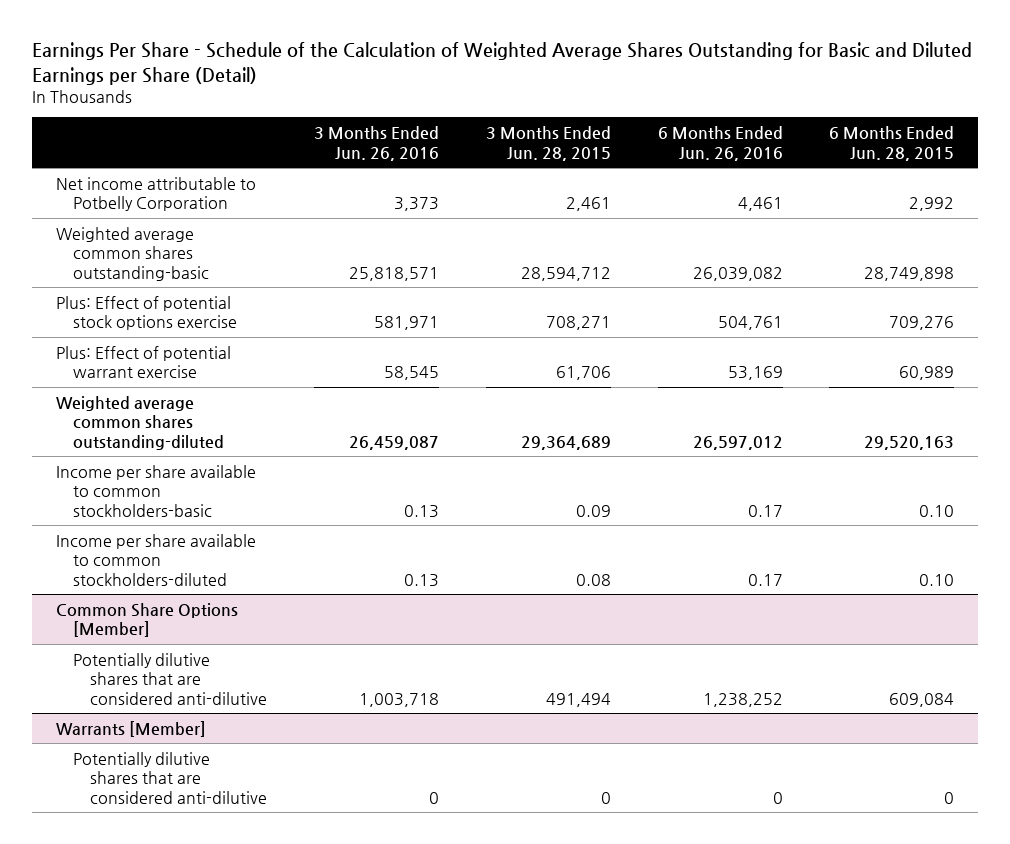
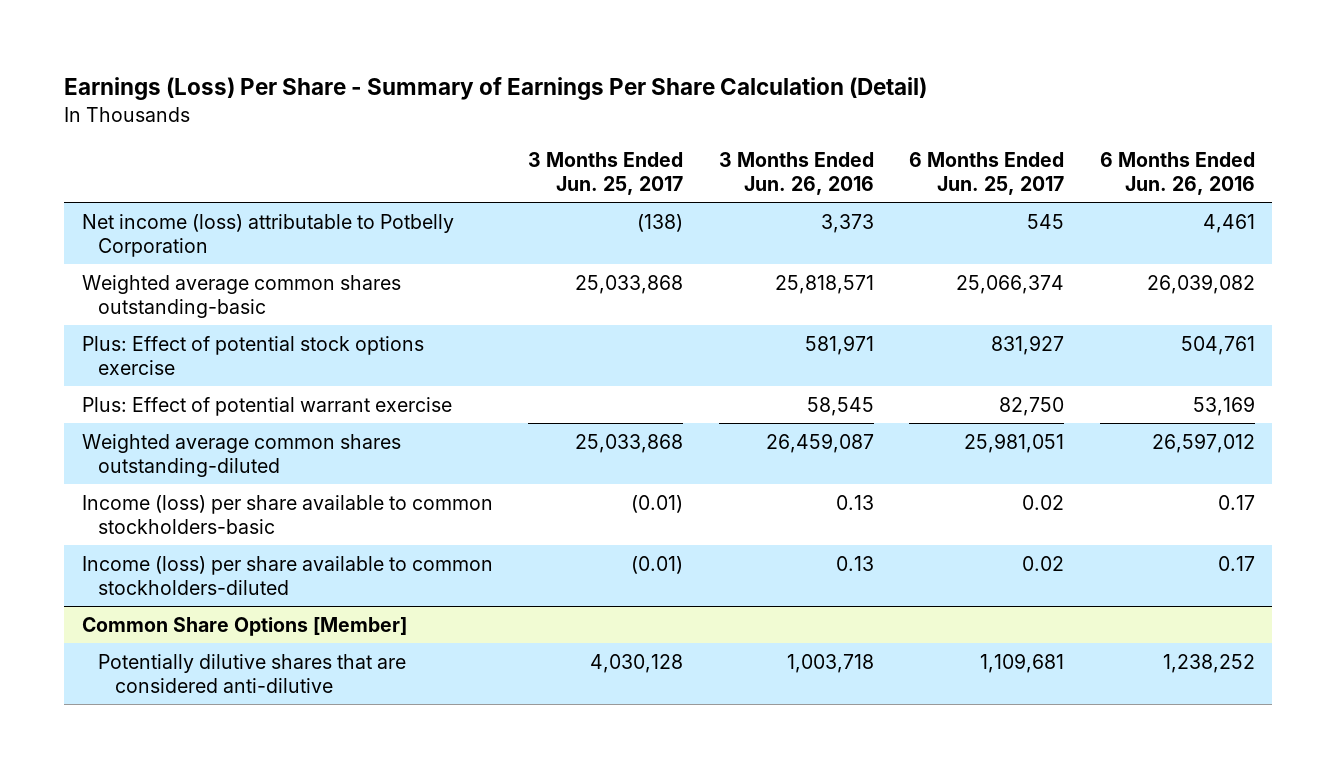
- Earnings Per Share - Schedule of the Calculation of Weighted Average Shares Outstanding for Basic and Diluted Earnings per Share (Detail)
+ Earnings (Loss) Per Share - Summary of Earnings Per Share Calculation (Detail)
- | 3 Months Ended Jun. 26, 2016 | 3 Months Ended Jun. 28, 2015 | 6 Months Ended Jun. 26, 2016 | 6 Months Ended Jun. 28, 2015
+ | 3 Months Ended Jun. 25, 2017 | 3 Months Ended Jun. 26, 2016 | 6 Months Ended Jun. 25, 2017 | 6 Months Ended Jun. 26, 2016
- Net income attributable to Potbelly Corporation | 3,373 | 2,461 | 4,461 | 2,992
+ Net income (loss) attributable to Potbelly Corporation | (138) | 3,373 | 545 | 4,461
- Income per share available to common stockholders-basic | 0.13 | 0.09 | 0.17 | 0.10
- Income per share available to common stockholders-diluted | 0.13 | 0.08 | 0.17 | 0.10
+ Income (loss) per share available to common stockholders-basic | (0.01) | 0.13 | 0.02 | 0.17
+ Income (loss) per share available to common stockholders-diluted | (0.01) | 0.13 | 0.02 | 0.17
- Warrants [Member]
- Potentially dilutive shares that are considered anti-dilutive | 0 | 0 | 0 | 0

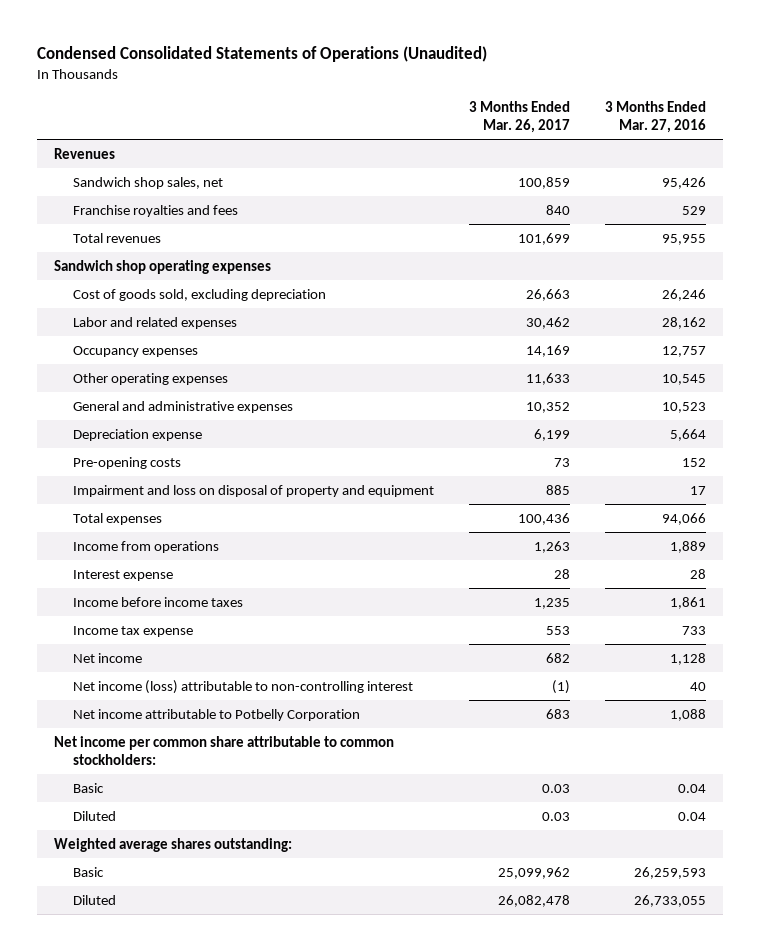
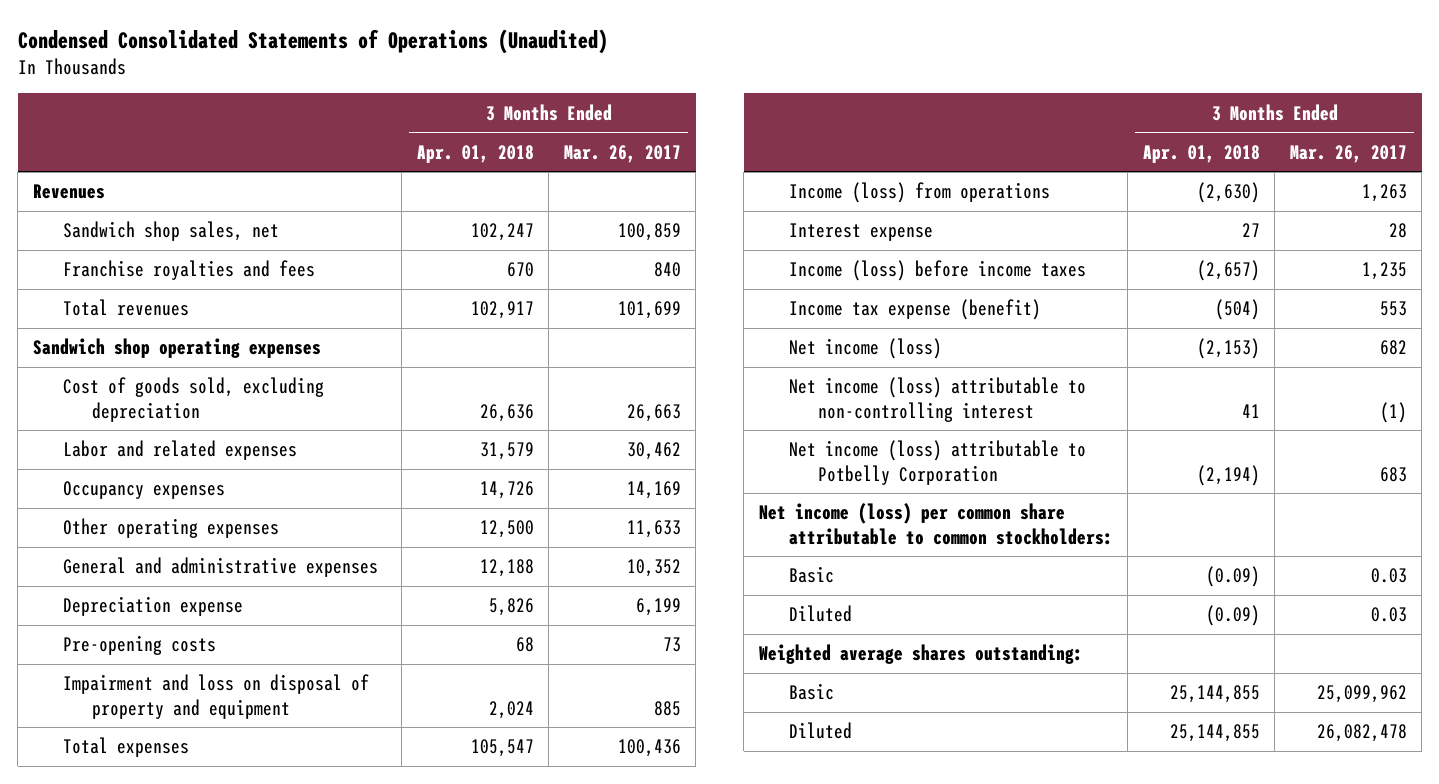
- | 3 Months Ended Mar. 26, 2017 | 3 Months Ended Mar. 27, 2016
+ | 3 Months Ended Apr. 01, 2018 | 3 Months Ended Mar. 26, 2017
- Income from operations | 1,263 | 1,889
+ Income (loss) from operations | (2,630) | 1,263
- Income before income taxes | 1,235 | 1,861
- Income tax expense | 553 | 733
- Net income | 682 | 1,128
+ Income (loss) before income taxes | (2,657) | 1,235
+ Income tax expense (benefit) | (504) | 553
+ Net income (loss) | (2,153) | 682
- Net income attributable to Potbelly Corporation | 683 | 1,088
- Net income per common share attributable to common stockholders:
+ Net income (loss) attributable to Potbelly Corporation | (2,194) | 683
+ Net income (loss) per common share attributable to common stockholders:

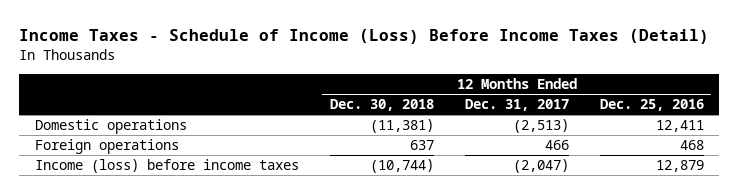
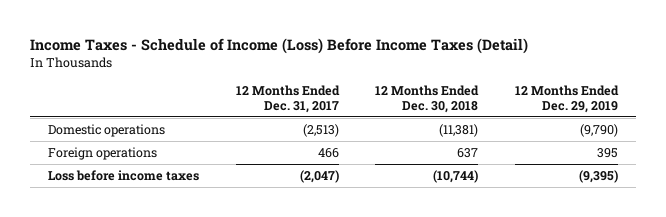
- | 12 Months Ended Dec. 30, 2018 | 12 Months Ended Dec. 31, 2017 | 12 Months Ended Dec. 25, 2016
+ | 12 Months Ended Dec. 31, 2017 | 12 Months Ended Dec. 30, 2018 | 12 Months Ended Dec. 29, 2019
- Income (loss) before income taxes | (10,744) | (2,047) | 12,879
+ Loss before income taxes | (2,047) | (10,744) | (9,395)

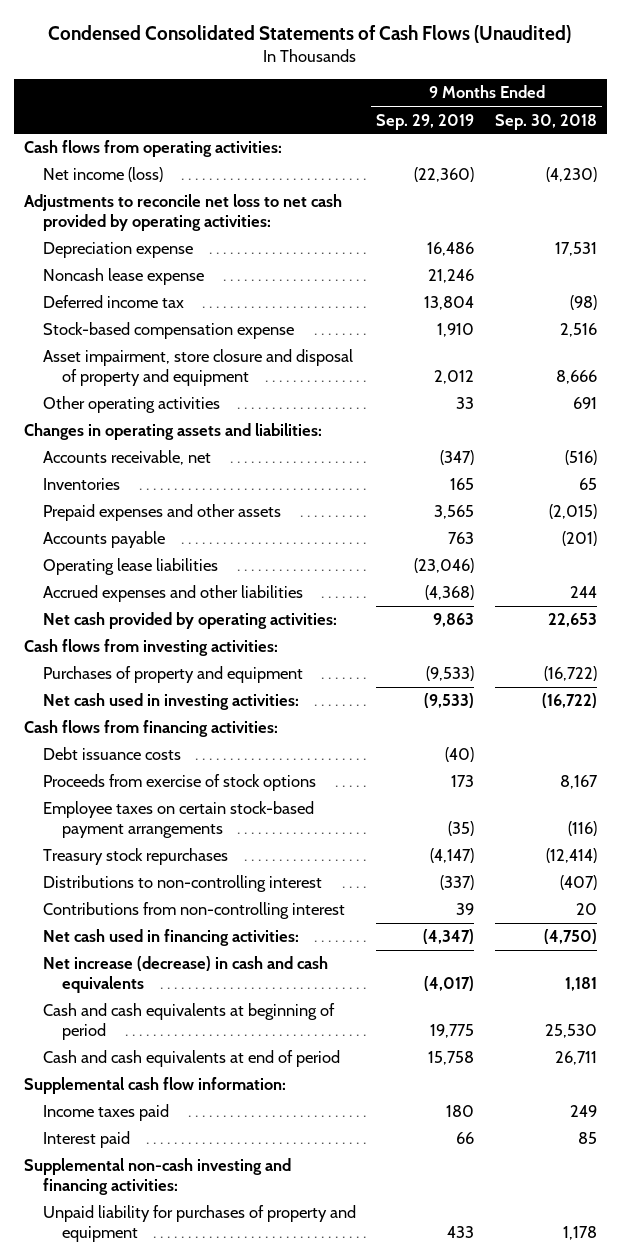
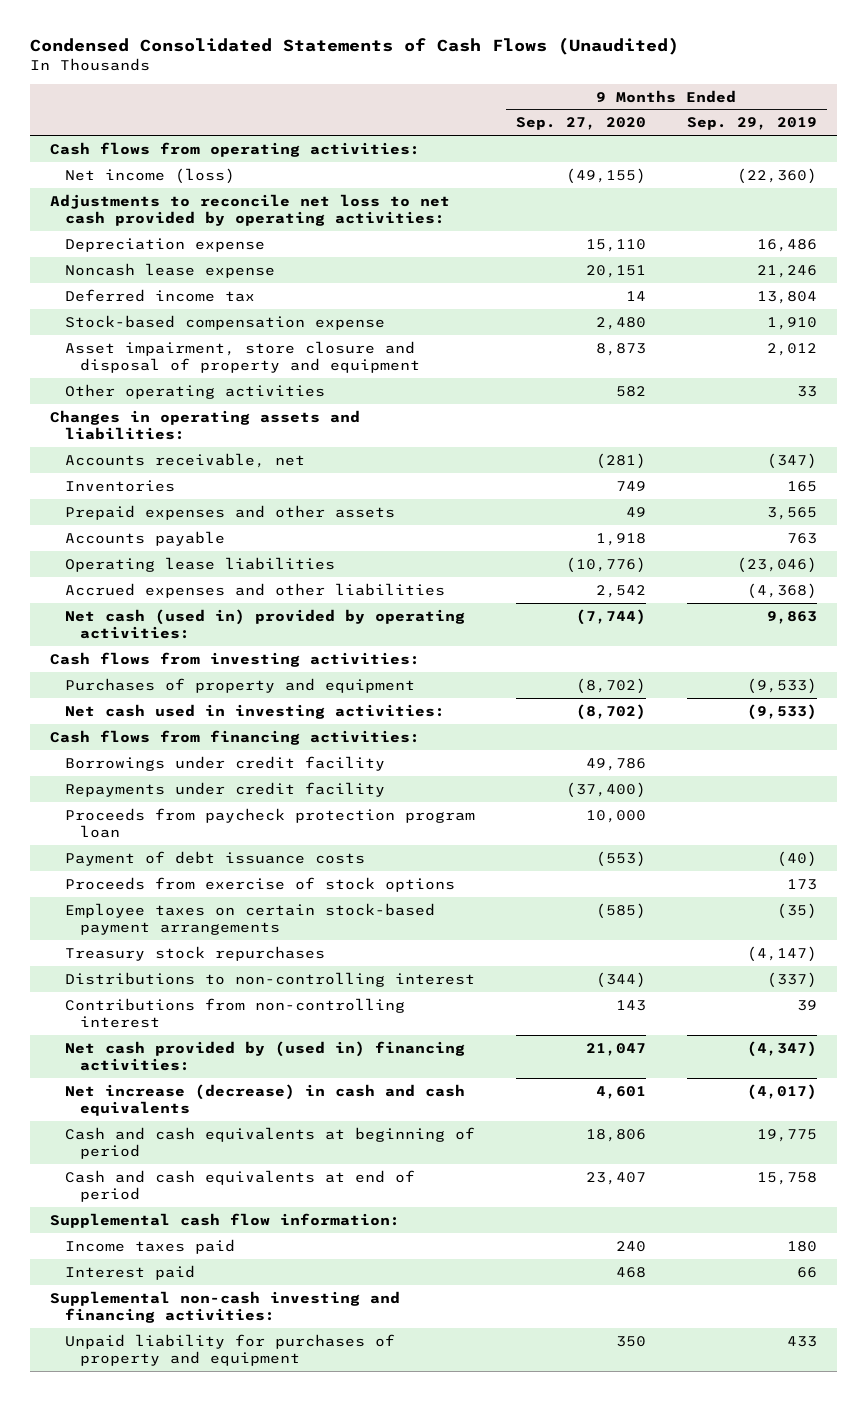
- | 9 Months Ended Sep. 29, 2019 | 9 Months Ended Sep. 30, 2018
+ | 9 Months Ended Sep. 27, 2020 | 9 Months Ended Sep. 29, 2019
- Net cash provided by operating activities: | 9,863 | 22,653
+ Net cash (used in) provided by operating activities: | (7,744) | 9,863
- Debt issuance costs | (40) |
+ Borrowings under credit facility | 49,786 |
+ Repayments under credit facility | (37,400) |
+ Proceeds from paycheck protection program loan | 10,000 |
+ Payment of debt issuance costs | (553) | (40)
- Net cash used in financing activities: | (4,347) | (4,750)
+ Net cash provided by (used in) financing activities: | 21,047 | (4,347)

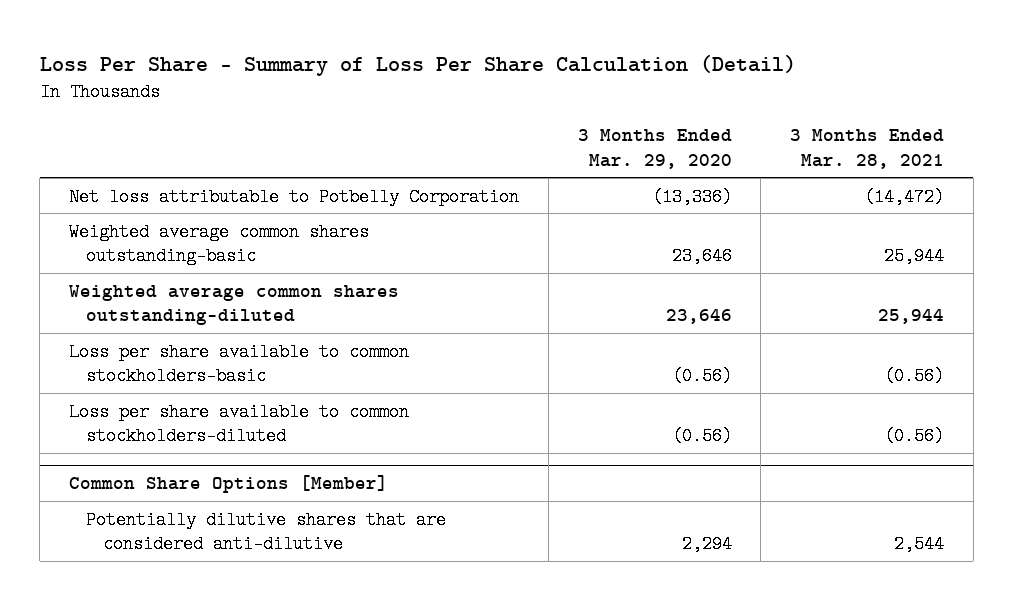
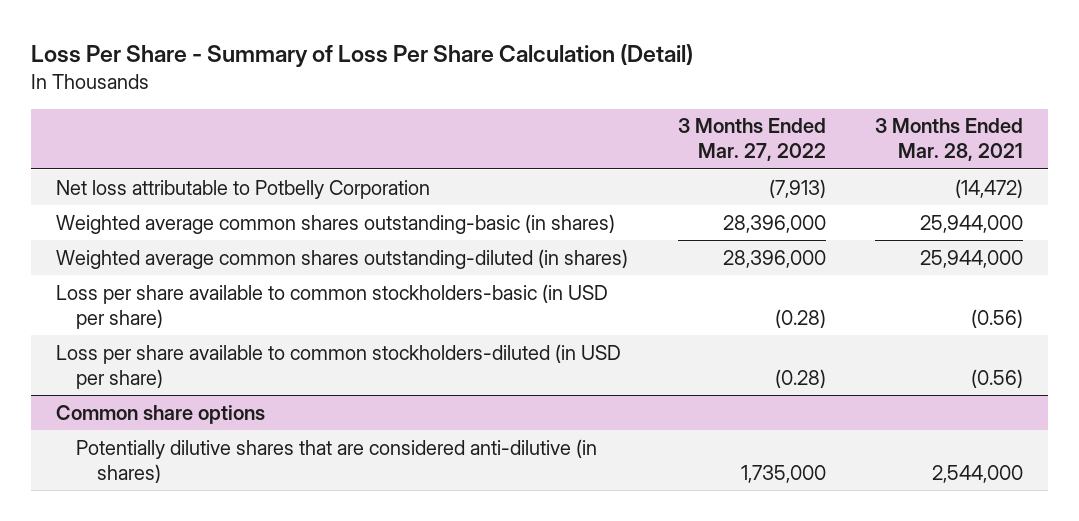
- | 3 Months Ended Mar. 29, 2020 | 3 Months Ended Mar. 28, 2021
+ | 3 Months Ended Mar. 27, 2022 | 3 Months Ended Mar. 28, 2021
- Weighted average common shares outstanding-basic | 23,646 | 25,944
- Weighted average common shares outstanding-diluted | 23,646 | 25,944
- Loss per share available to common stockholders-basic | (0.56) | (0.56)
- Loss per share available to common stockholders-diluted | (0.56) | (0.56)
- Common Share Options [Member]
- Potentially dilutive shares that are considered anti-dilutive | 2,294 | 2,544
+ Weighted average common shares outstanding-basic (in shares) | 28,396,000 | 25,944,000
+ Weighted average common shares outstanding-diluted (in shares) | 28,396,000 | 25,944,000
+ Loss per share available to common stockholders-basic (in USD per share) | (0.28) | (0.56)
+ Loss per share available to common stockholders-diluted (in USD per share) | (0.28) | (0.56)
+ Common share options
+ Potentially dilutive shares that are considered anti-dilutive (in shares) | 1,735,000 | 2,544,000

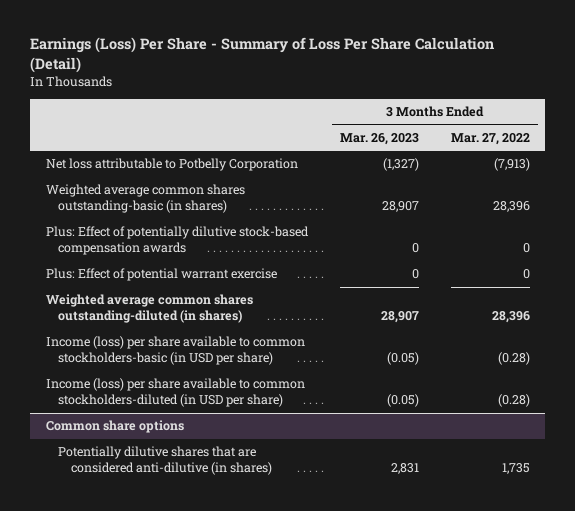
- Loss Per Share - Summary of Loss Per Share Calculation (Detail)
+ Earnings (Loss) Per Share - Summary of Loss Per Share Calculation (Detail)
- | 3 Months Ended Mar. 27, 2022 | 3 Months Ended Mar. 28, 2021
+ | 3 Months Ended Mar. 26, 2023 | 3 Months Ended Mar. 27, 2022
- Weighted average common shares outstanding-basic (in shares) | 28,396,000 | 25,944,000
- Weighted average common shares outstanding-diluted (in shares) | 28,396,000 | 25,944,000
- Loss per share available to common stockholders-basic (in USD per share) | (0.28) | (0.56)
- Loss per share available to common stockholders-diluted (in USD per share) | (0.28) | (0.56)
+ Weighted average common shares outstanding-basic (in shares) | 28,907 | 28,396
+ Plus: Effect of potentially dilutive stock-based compensation awards | 0 | 0
+ Plus: Effect of potential warrant exercise | 0 | 0
+ Weighted average common shares outstanding-diluted (in shares) | 28,907 | 28,396
+ Income (loss) per share available to common stockholders-basic (in USD per share) | (0.05) | (0.28)
+ Income (loss) per share available to common stockholders-diluted (in USD per share) | (0.05) | (0.28)
@ Common share options
- Potentially dilutive shares that are considered anti-dilutive (in shares) | 1,735,000 | 2,544,000
+ Potentially dilutive shares that are considered anti-dilutive (in shares) | 2,831 | 1,735

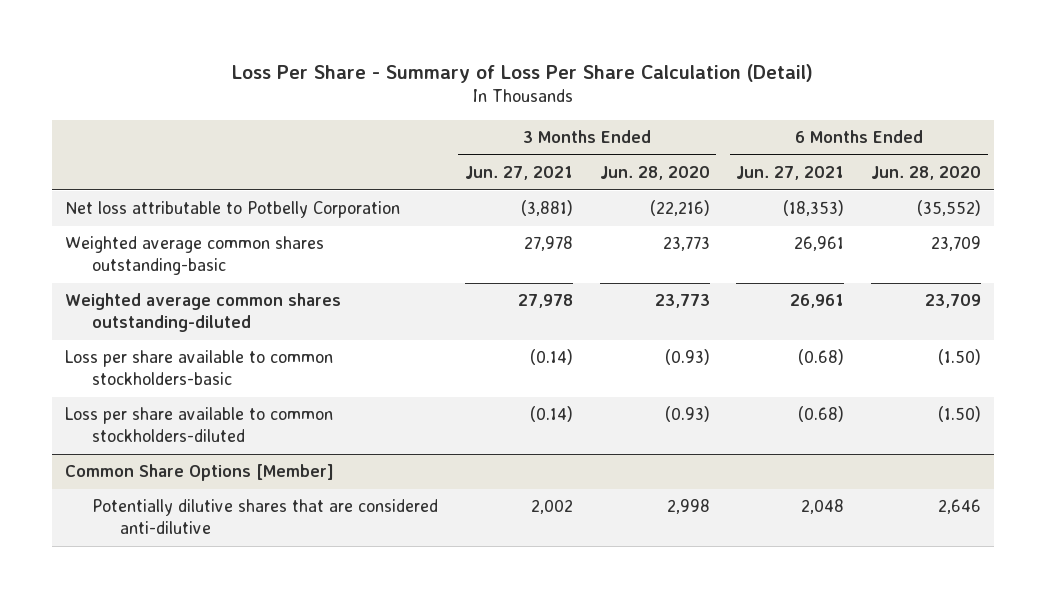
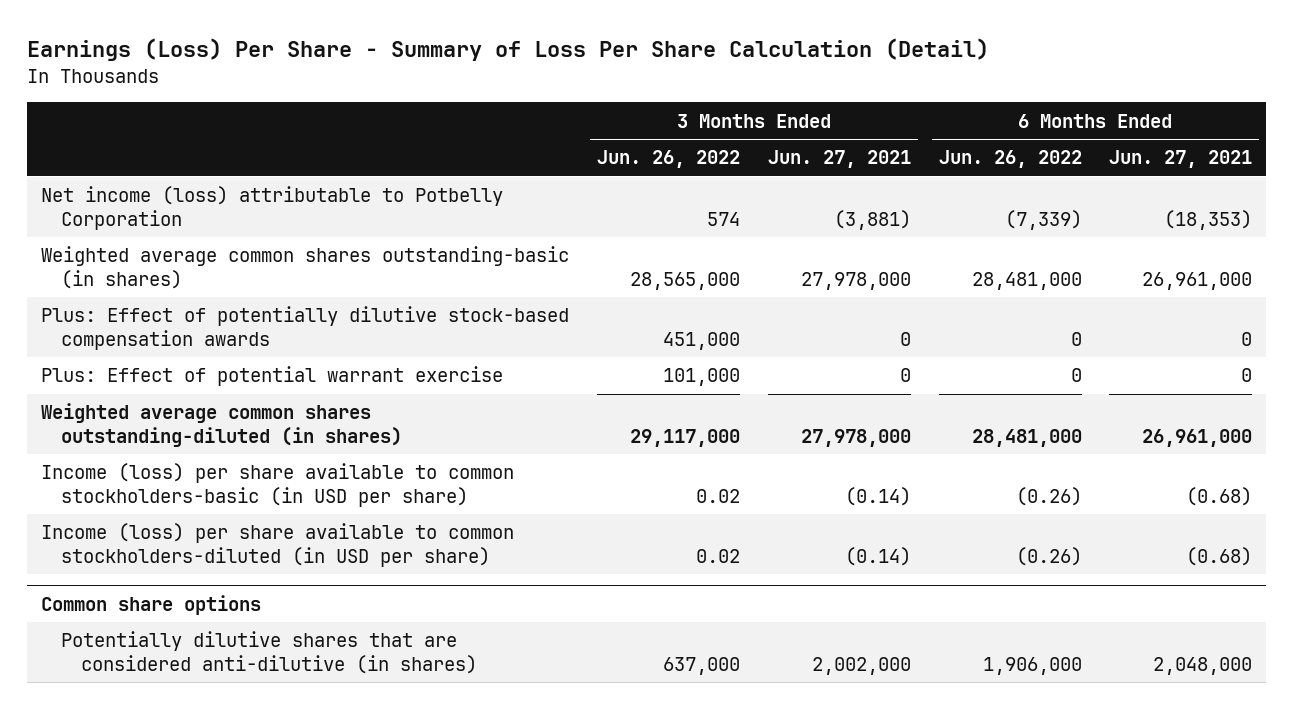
- Loss Per Share - Summary of Loss Per Share Calculation (Detail)
+ Earnings (Loss) Per Share - Summary of Loss Per Share Calculation (Detail)
- | 3 Months Ended Jun. 27, 2021 | 3 Months Ended Jun. 28, 2020 | 6 Months Ended Jun. 27, 2021 | 6 Months Ended Jun. 28, 2020
+ | 3 Months Ended Jun. 26, 2022 | 3 Months Ended Jun. 27, 2021 | 6 Months Ended Jun. 26, 2022 | 6 Months Ended Jun. 27, 2021
- Net loss attributable to Potbelly Corporation | (3,881) | (22,216) | (18,353) | (35,552)
- Weighted average common shares outstanding-basic | 27,978 | 23,773 | 26,961 | 23,709
- Weighted average common shares outstanding-diluted | 27,978 | 23,773 | 26,961 | 23,709
- Loss per share available to common stockholders-basic | (0.14) | (0.93) | (0.68) | (1.50)
- Loss per share available to common stockholders-diluted | (0.14) | (0.93) | (0.68) | (1.50)
- Common Share Options [Member]
- Potentially dilutive shares that are considered anti-dilutive | 2,002 | 2,998 | 2,048 | 2,646
+ Net income (loss) attributable to Potbelly Corporation | 574 | (3,881) | (7,339) | (18,353)
+ Weighted average common shares outstanding-basic (in shares) | 28,565,000 | 27,978,000 | 28,481,000 | 26,961,000
+ Plus: Effect of potentially dilutive stock-based compensation awards | 451,000 | 0 | 0 | 0
+ Plus: Effect of potential warrant exercise | 101,000 | 0 | 0 | 0
+ Weighted average common shares outstanding-diluted (in shares) | 29,117,000 | 27,978,000 | 28,481,000 | 26,961,000
+ Income (loss) per share available to common stockholders-basic (in USD per share) | 0.02 | (0.14) | (0.26) | (0.68)
+ Income (loss) per share available to common stockholders-diluted (in USD per share) | 0.02 | (0.14) | (0.26) | (0.68)
+ Common share options
+ Potentially dilutive shares that are considered anti-dilutive (in shares) | 637,000 | 2,002,000 | 1,906,000 | 2,048,000

